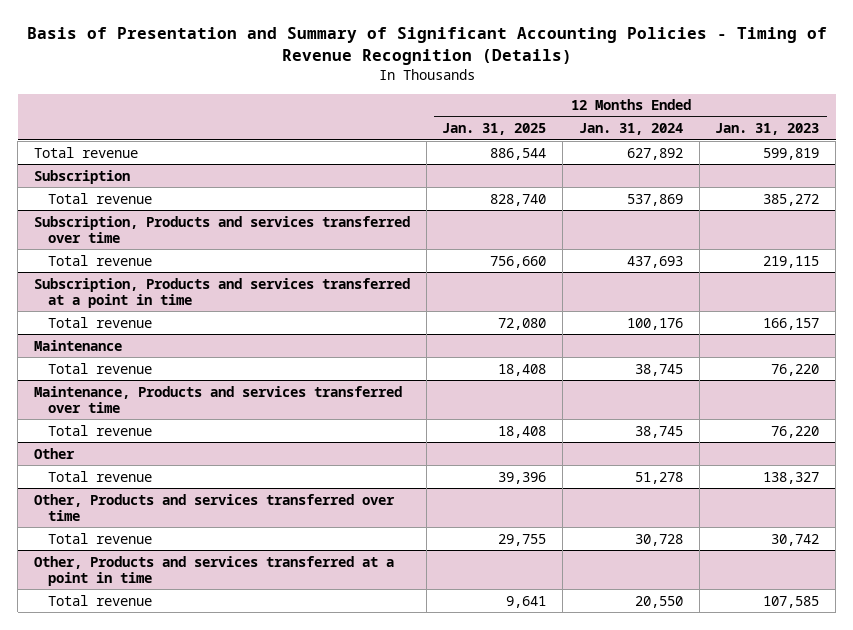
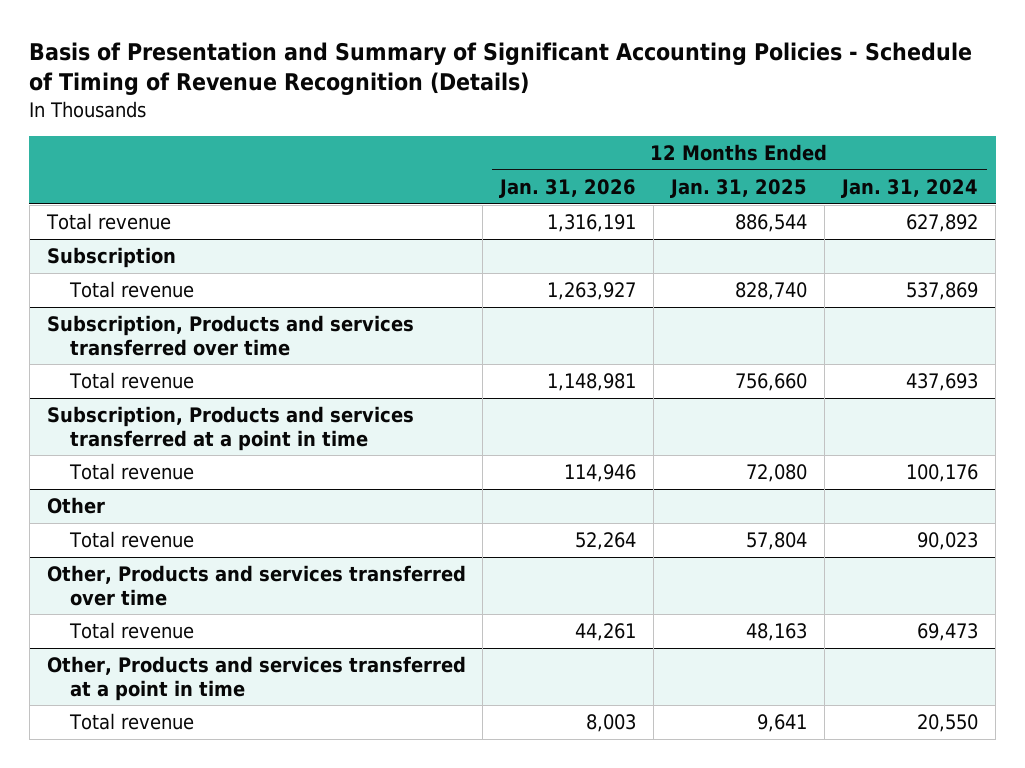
- Basis of Presentation and Summary of Significant Accounting Policies - Timing of Revenue Recognition (Details)
+ Basis of Presentation and Summary of Significant Accounting Policies - Schedule of Timing of Revenue Recognition (Details)
- | 12 Months Ended Jan. 31, 2025 | 12 Months Ended Jan. 31, 2024 | 12 Months Ended Jan. 31, 2023
+ | 12 Months Ended Jan. 31, 2026 | 12 Months Ended Jan. 31, 2025 | 12 Months Ended Jan. 31, 2024
- Maintenance
- Total revenue | 18,408 | 38,745 | 76,220
- Maintenance, Products and services transferred over time
- Total revenue | 18,408 | 38,745 | 76,220
@ Other
- Total revenue | 39,396 | 51,278 | 138,327
+ Total revenue | 52,264 | 57,804 | 90,023
@ Other, Products and services transferred over time
- Total revenue | 29,755 | 30,728 | 30,742
+ Total revenue | 44,261 | 48,163 | 69,473

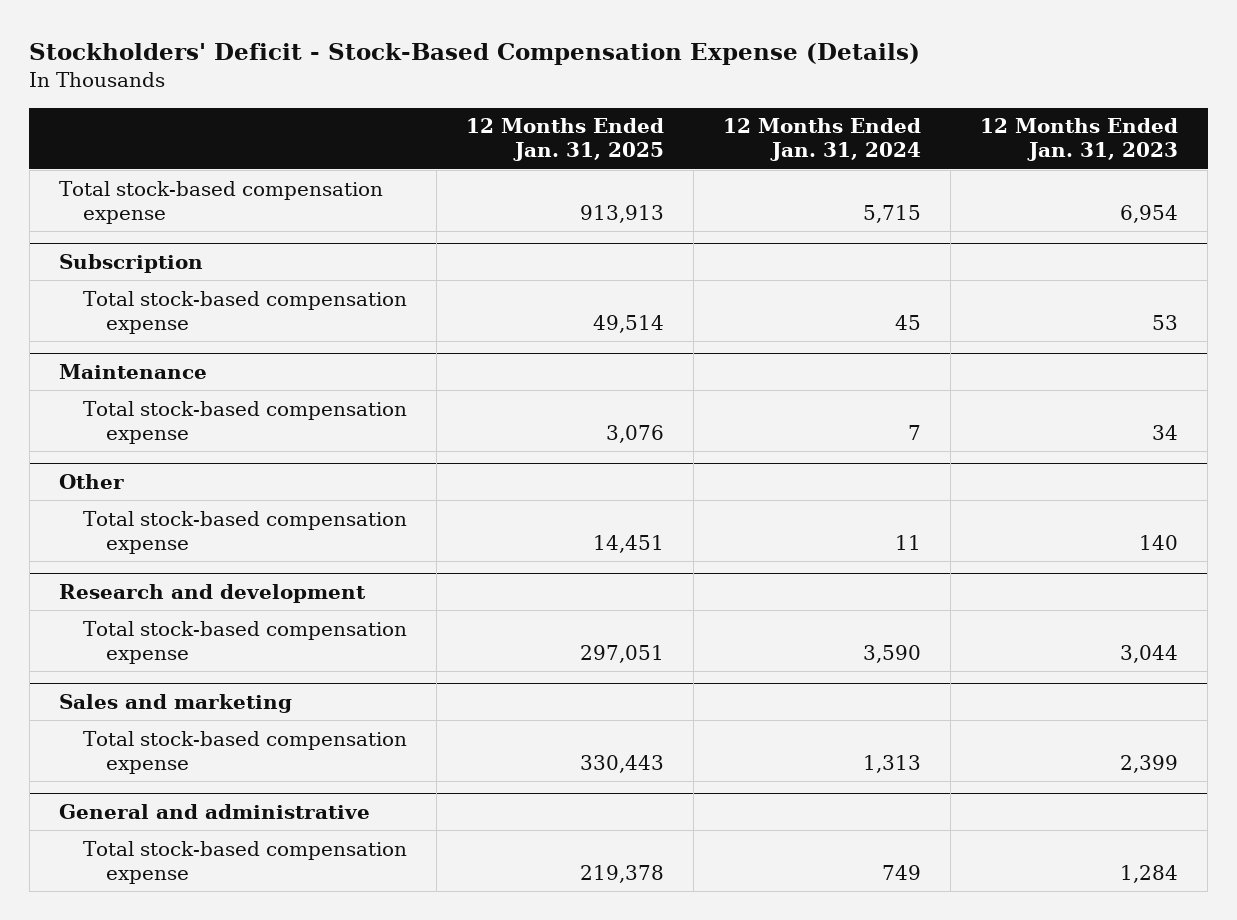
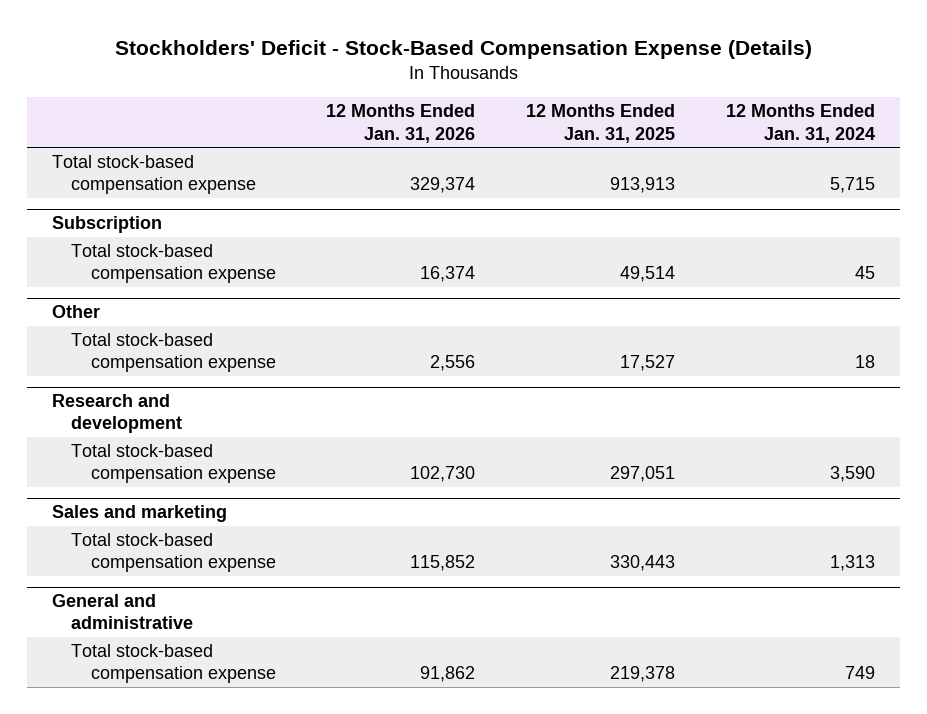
- | 12 Months Ended Jan. 31, 2025 | 12 Months Ended Jan. 31, 2024 | 12 Months Ended Jan. 31, 2023
+ | 12 Months Ended Jan. 31, 2026 | 12 Months Ended Jan. 31, 2025 | 12 Months Ended Jan. 31, 2024
- Maintenance
- Total stock-based compensation expense | 3,076 | 7 | 34
@ Other
- Total stock-based compensation expense | 14,451 | 11 | 140
+ Total stock-based compensation expense | 2,556 | 17,527 | 18

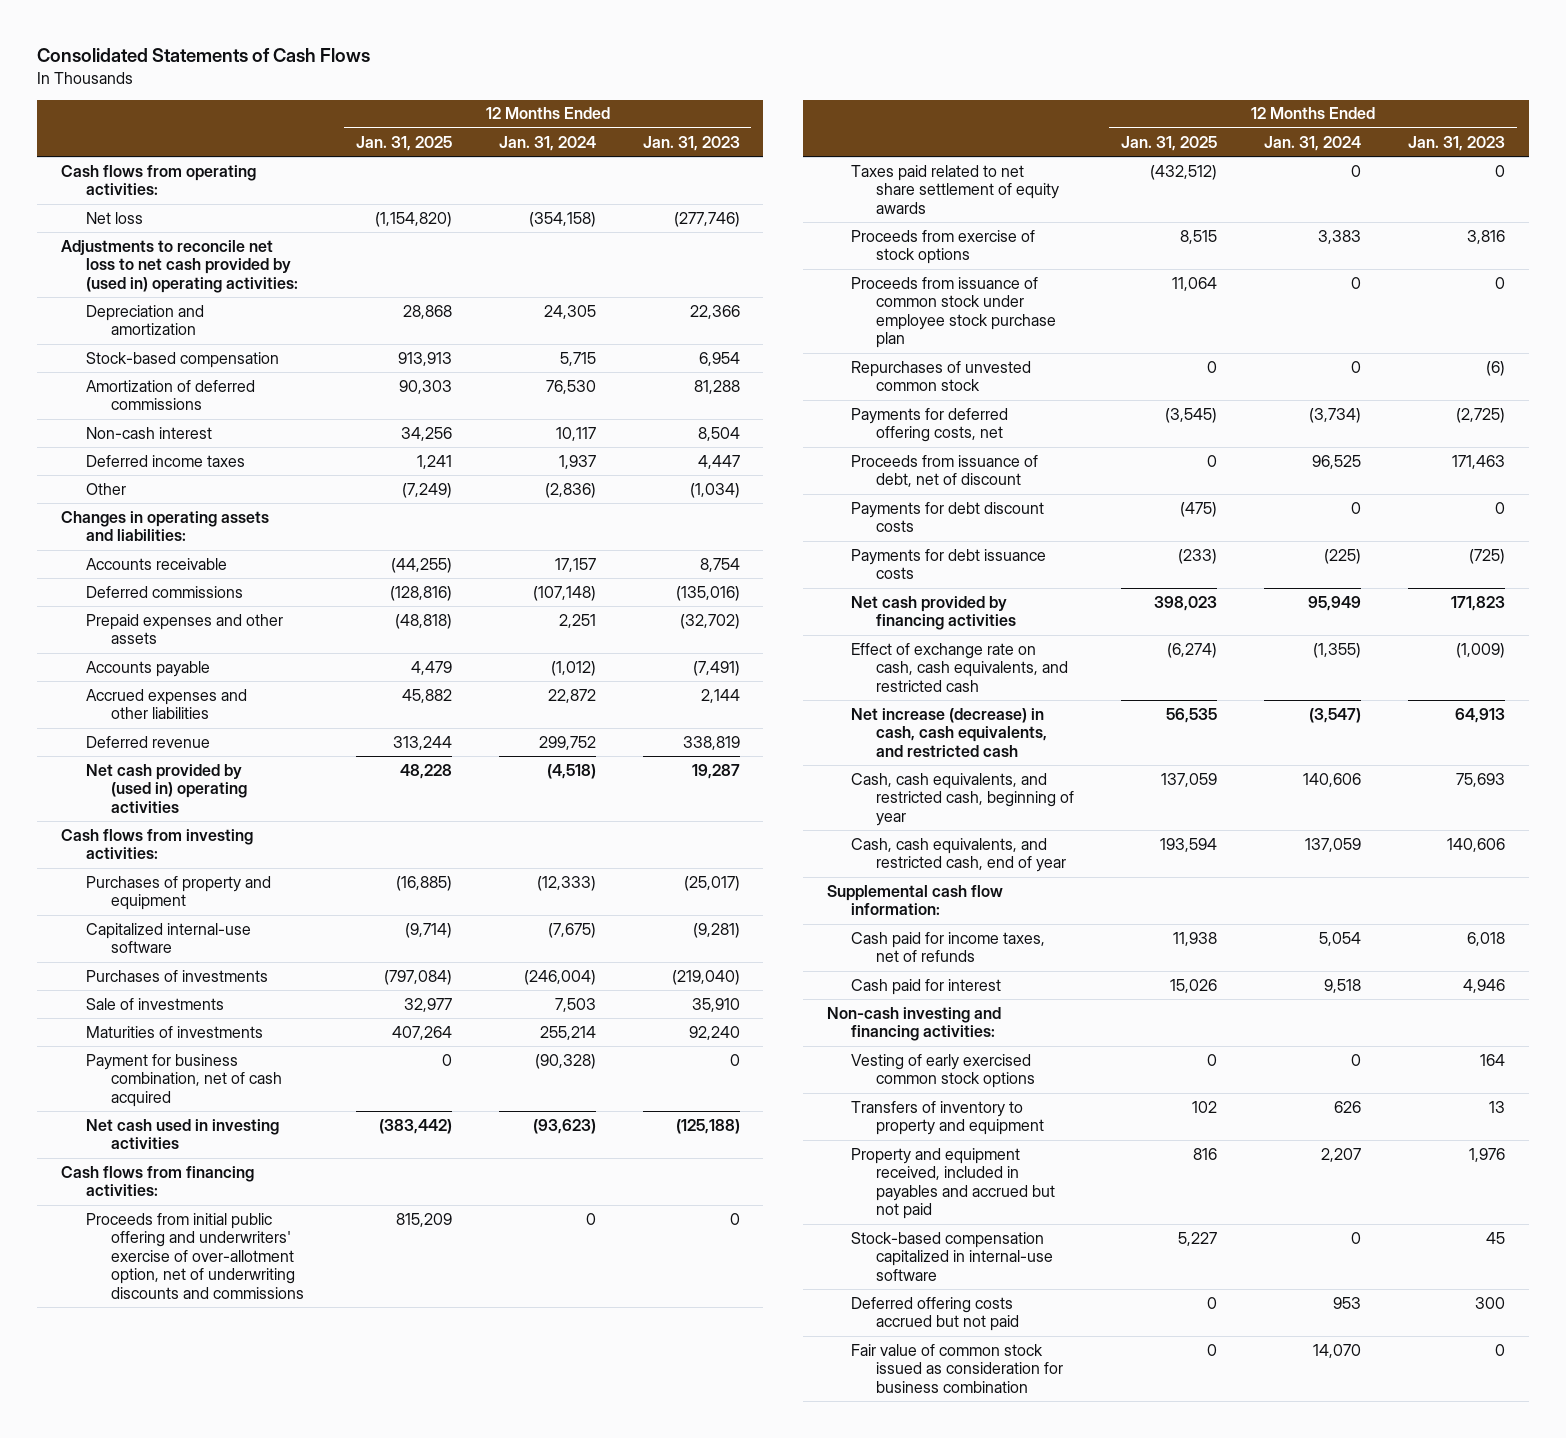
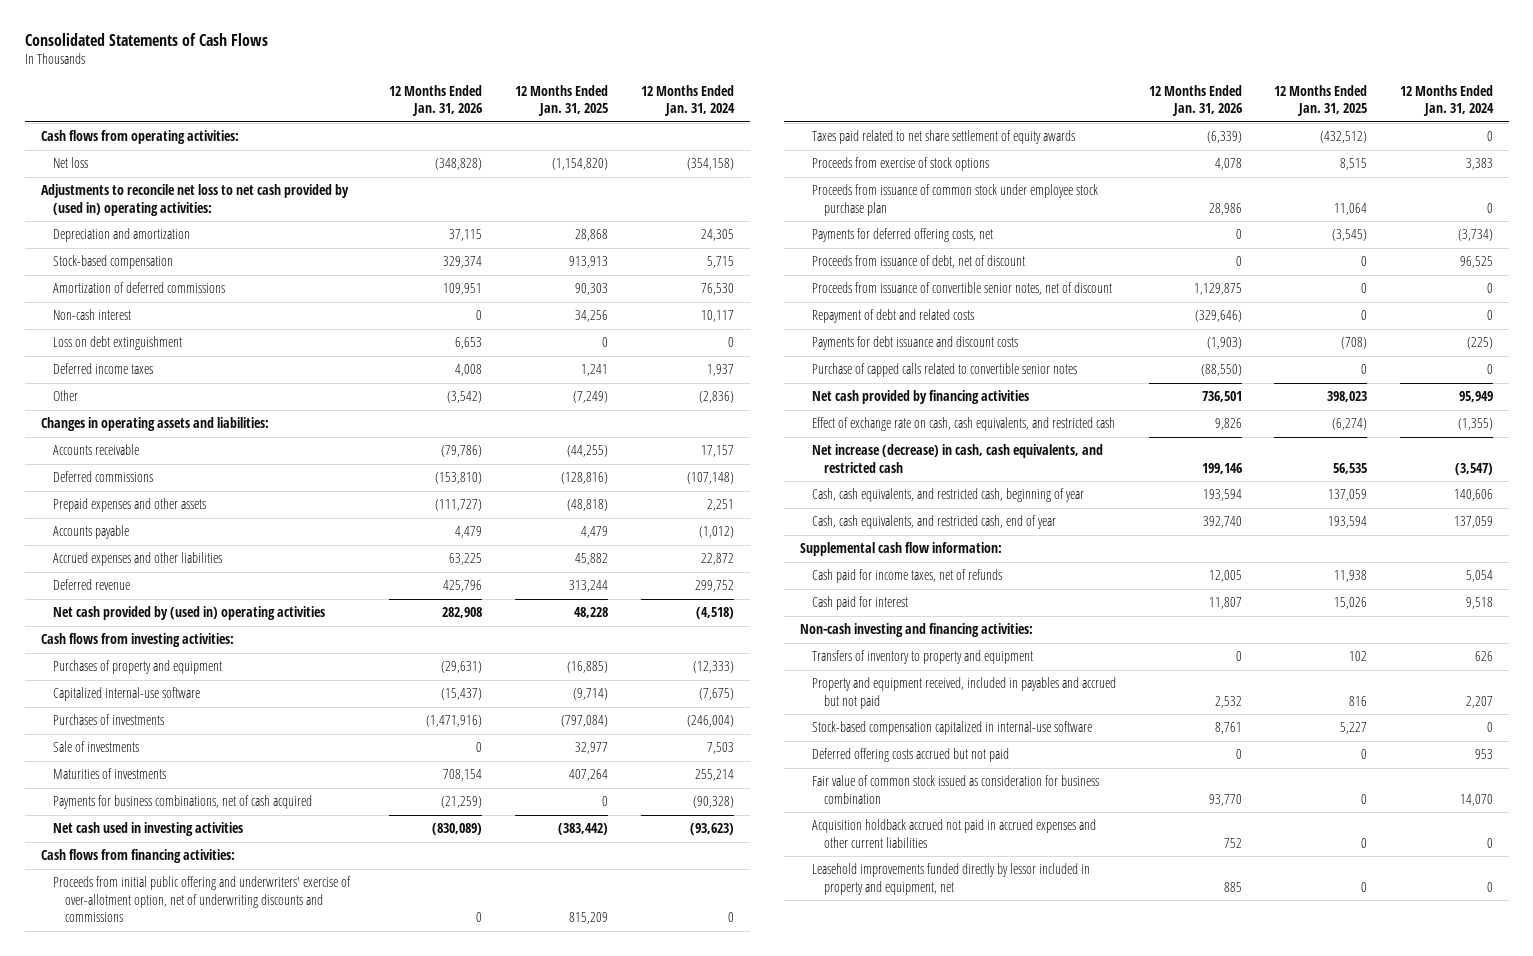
- | 12 Months Ended Jan. 31, 2025 | 12 Months Ended Jan. 31, 2024 | 12 Months Ended Jan. 31, 2023
+ | 12 Months Ended Jan. 31, 2026 | 12 Months Ended Jan. 31, 2025 | 12 Months Ended Jan. 31, 2024
+ Loss on debt extinguishment | 6,653 | 0 | 0
- Payment for business combination, net of cash acquired | 0 | (90,328) | 0
+ Payments for business combinations, net of cash acquired | (21,259) | 0 | (90,328)
- Repurchases of unvested common stock | 0 | 0 | (6)
- Payments for debt discount costs | (475) | 0 | 0
- Payments for debt issuance costs | (233) | (225) | (725)
+ Proceeds from issuance of convertible senior notes, net of discount | 1,129,875 | 0 | 0
+ Repayment of debt and related costs | (329,646) | 0 | 0
+ Payments for debt issuance and discount costs | (1,903) | (708) | (225)
+ Purchase of capped calls related to convertible senior notes | (88,550) | 0 | 0
- Vesting of early exercised common stock options | 0 | 0 | 164
+ Acquisition holdback accrued not paid in accrued expenses and other current liabilities | 752 | 0 | 0
+ Leasehold improvements funded directly by lessor included in property and equipment, net | 885 | 0 | 0

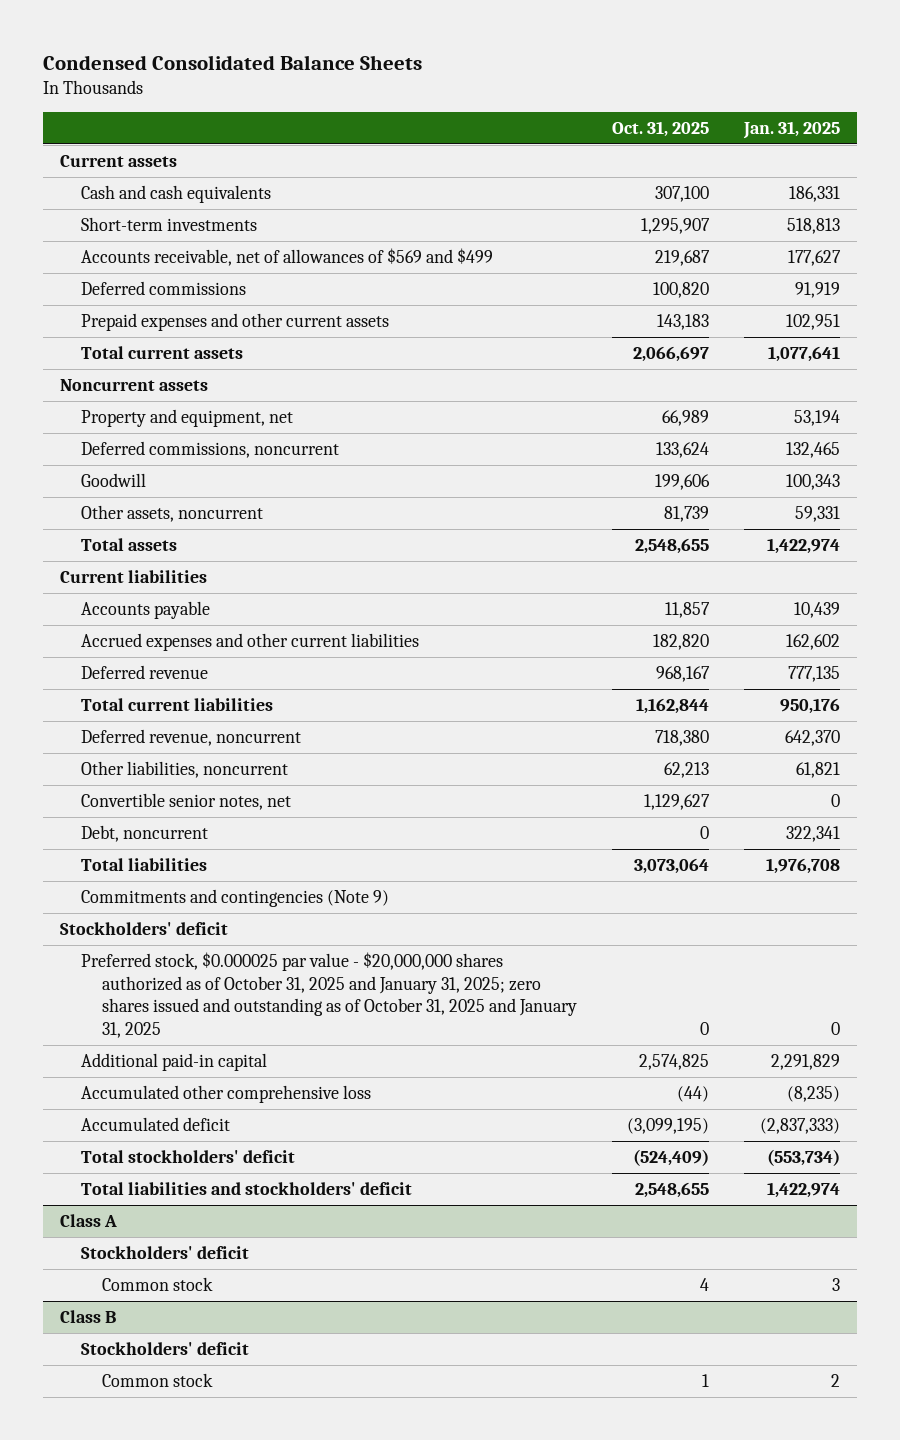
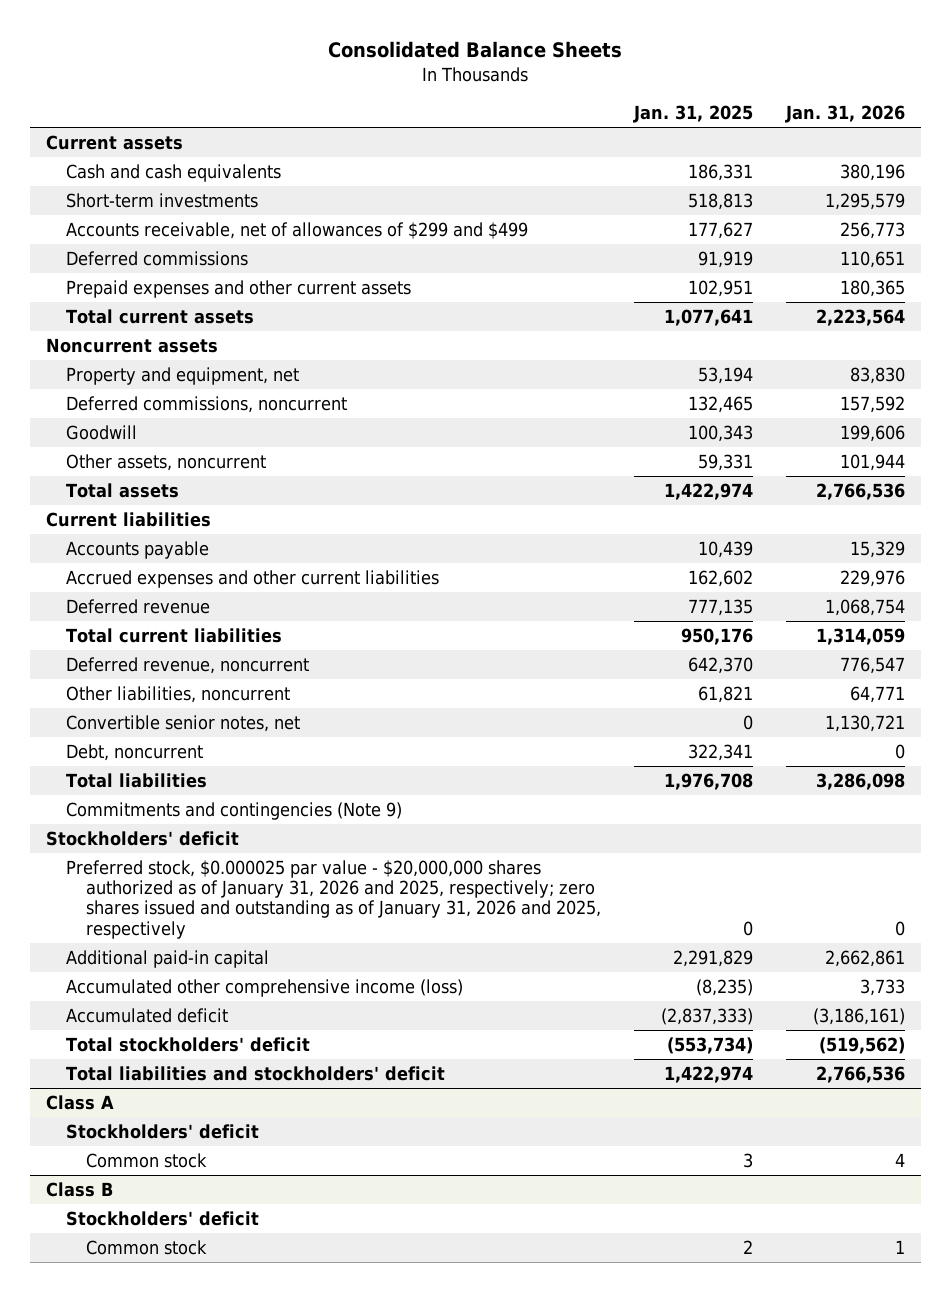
- Condensed Consolidated Balance Sheets
+ Consolidated Balance Sheets
- | Oct. 31, 2025 | Jan. 31, 2025
+ | Jan. 31, 2025 | Jan. 31, 2026
- Accounts receivable, net of allowances of $569 and $499 | 219,687 | 177,627
+ Accounts receivable, net of allowances of $299 and $499 | 177,627 | 256,773
- Preferred stock, $0.000025 par value - $20,000,000 shares authorized as of October 31, 2025 and January 31, 2025; zero shares issued and outstanding as of October 31, 2025 and January 31, 2025 | 0 | 0
+ Preferred stock, $0.000025 par value - $20,000,000 shares authorized as of January 31, 2026 and 2025, respectively; zero shares issued and outstanding as of January 31, 2026 and 2025, respectively | 0 | 0
- Accumulated other comprehensive loss | (44) | (8,235)
+ Accumulated other comprehensive income (loss) | (8,235) | 3,733

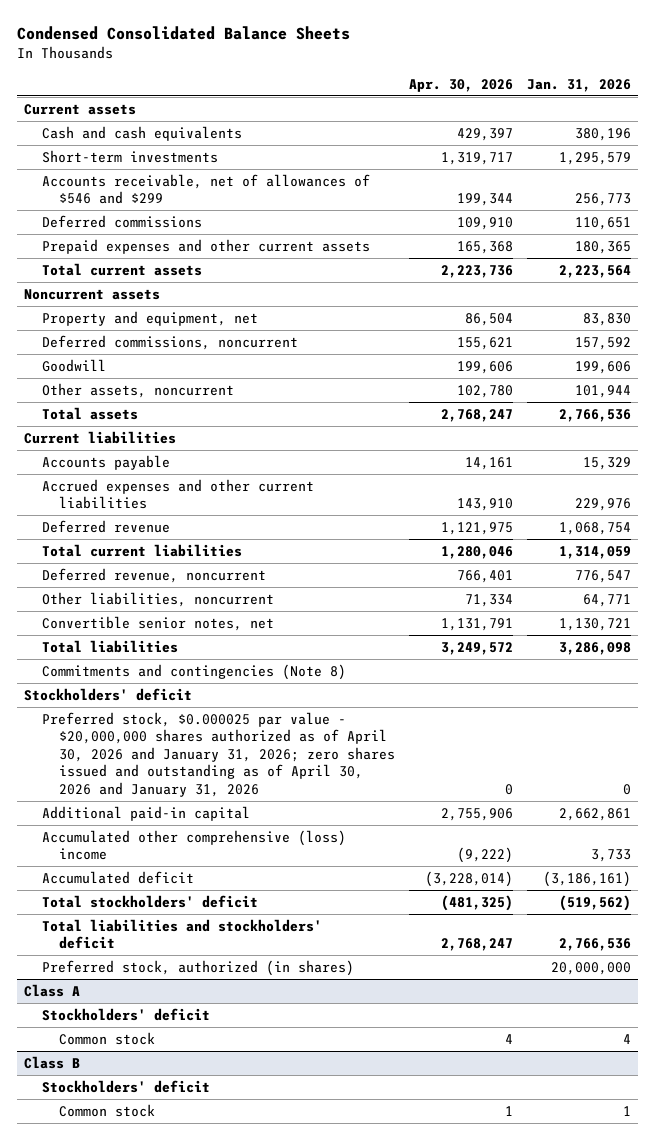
- Consolidated Balance Sheets
+ Condensed Consolidated Balance Sheets
- | Jan. 31, 2025 | Jan. 31, 2026
+ | Apr. 30, 2026 | Jan. 31, 2026
- Accounts receivable, net of allowances of $299 and $499 | 177,627 | 256,773
+ Accounts receivable, net of allowances of $546 and $299 | 199,344 | 256,773
- Debt, noncurrent | 322,341 | 0
- Commitments and contingencies (Note 9)
+ Commitments and contingencies (Note 8)
- Preferred stock, $0.000025 par value - $20,000,000 shares authorized as of January 31, 2026 and 2025, respectively; zero shares issued and outstanding as of January 31, 2026 and 2025, respectively | 0 | 0
+ Preferred stock, $0.000025 par value - $20,000,000 shares authorized as of April 30, 2026 and January 31, 2026; zero shares issued and outstanding as of April 30, 2026 and January 31, 2026 | 0 | 0
- Accumulated other comprehensive income (loss) | (8,235) | 3,733
+ Accumulated other comprehensive (loss) income | (9,222) | 3,733
+ Preferred stock, authorized (in shares) | | 20,000,000

